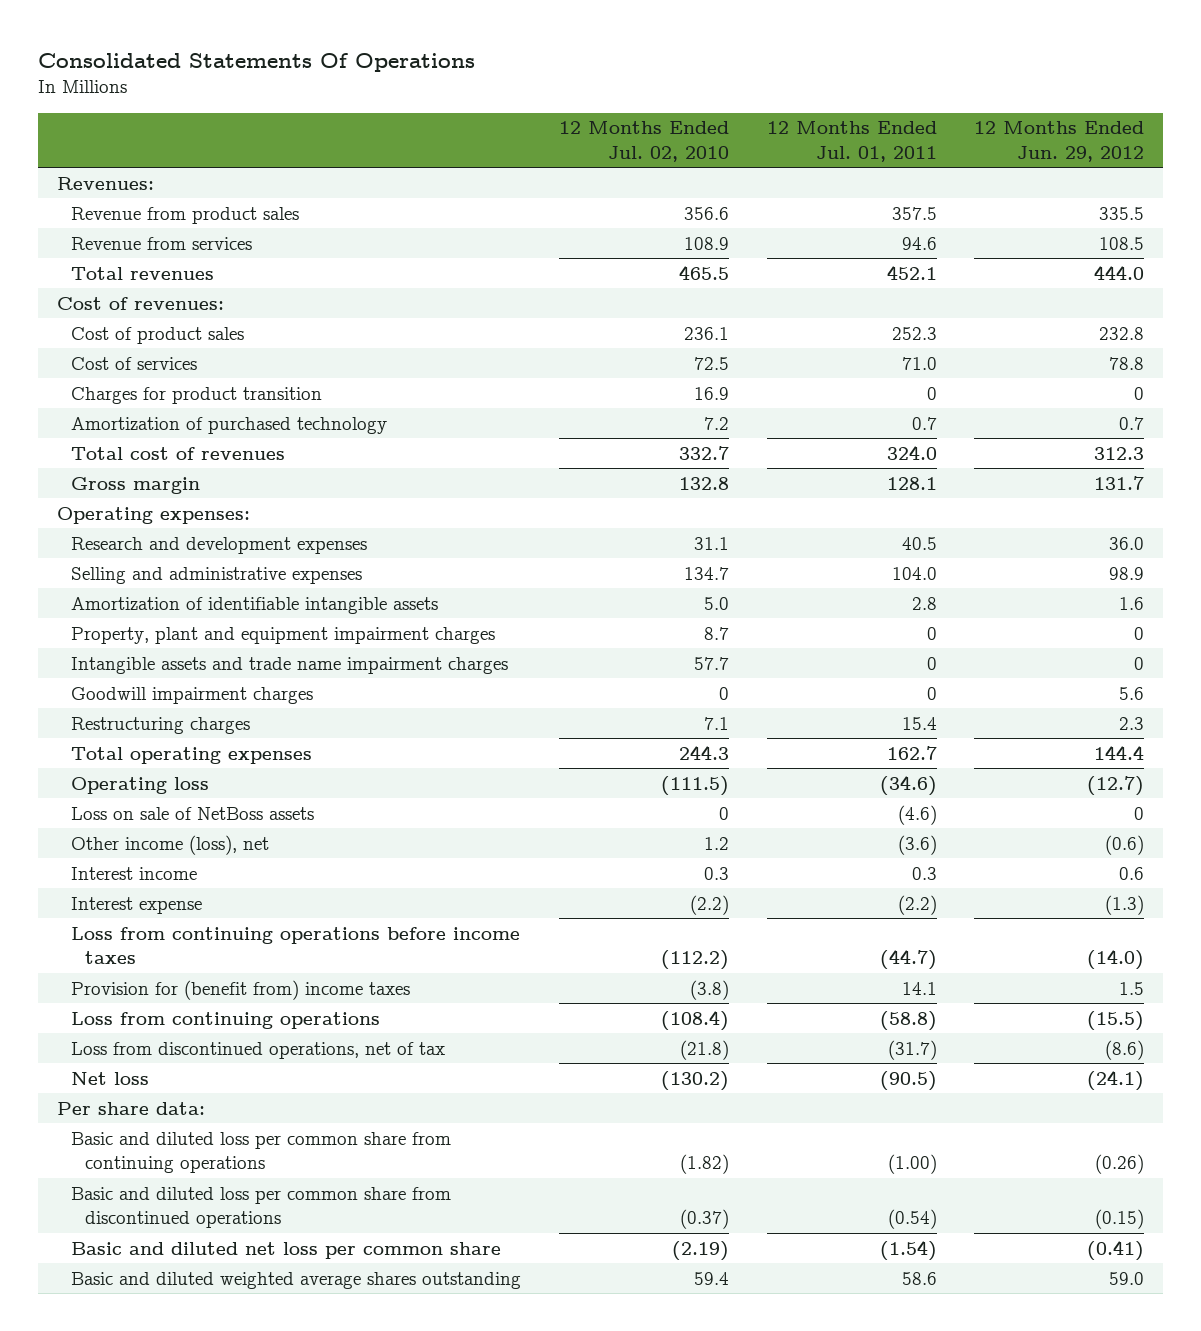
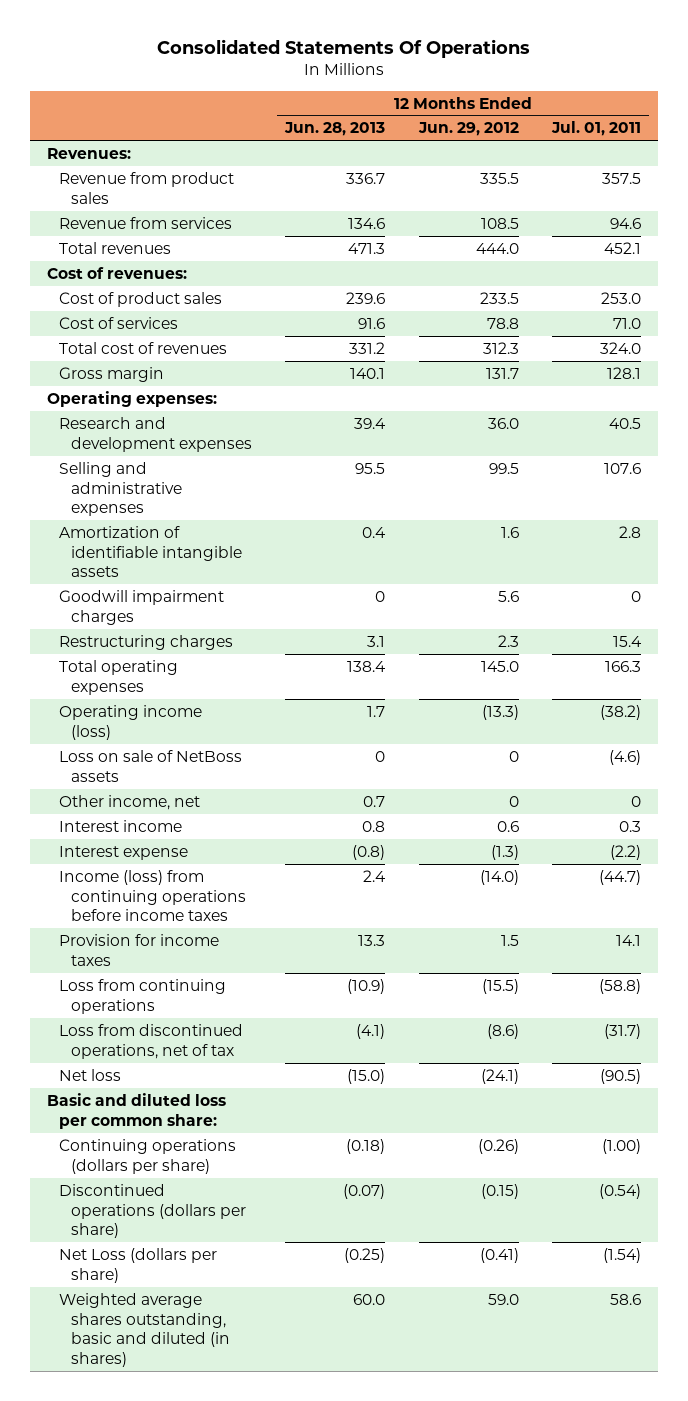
- | 12 Months Ended Jul. 02, 2010 | 12 Months Ended Jul. 01, 2011 | 12 Months Ended Jun. 29, 2012
+ | 12 Months Ended Jun. 28, 2013 | 12 Months Ended Jun. 29, 2012 | 12 Months Ended Jul. 01, 2011
- Cost of product sales | 236.1 | 252.3 | 232.8
+ Cost of product sales | 239.6 | 233.5 | 253.0
- Charges for product transition | 16.9 | 0 | 0
- Amortization of purchased technology | 7.2 | 0.7 | 0.7
- Selling and administrative expenses | 134.7 | 104.0 | 98.9
+ Selling and administrative expenses | 95.5 | 99.5 | 107.6
- Property, plant and equipment impairment charges | 8.7 | 0 | 0
- Intangible assets and trade name impairment charges | 57.7 | 0 | 0
- Total operating expenses | 244.3 | 162.7 | 144.4
- Operating loss | (111.5) | (34.6) | (12.7)
+ Total operating expenses | 138.4 | 145.0 | 166.3
+ Operating income (loss) | 1.7 | (13.3) | (38.2)
- Other income (loss), net | 1.2 | (3.6) | (0.6)
+ Other income, net | 0.7 | 0 | 0
- Loss from continuing operations before income taxes | (112.2) | (44.7) | (14.0)
- Provision for (benefit from) income taxes | (3.8) | 14.1 | 1.5
+ Income (loss) from continuing operations before income taxes | 2.4 | (14.0) | (44.7)
+ Provision for income taxes | 13.3 | 1.5 | 14.1
- Per share data:
- Basic and diluted loss per common share from continuing operations | (1.82) | (1.00) | (0.26)
- Basic and diluted loss per common share from discontinued operations | (0.37) | (0.54) | (0.15)
- Basic and diluted net loss per common share | (2.19) | (1.54) | (0.41)
- Basic and diluted weighted average shares outstanding | 59.4 | 58.6 | 59.0
+ Basic and diluted loss per common share:
+ Continuing operations (dollars per share) | (0.18) | (0.26) | (1.00)
+ Discontinued operations (dollars per share) | (0.07) | (0.15) | (0.54)
+ Net Loss (dollars per share) | (0.25) | (0.41) | (1.54)
+ Weighted average shares outstanding, basic and diluted (in shares) | 60.0 | 59.0 | 58.6

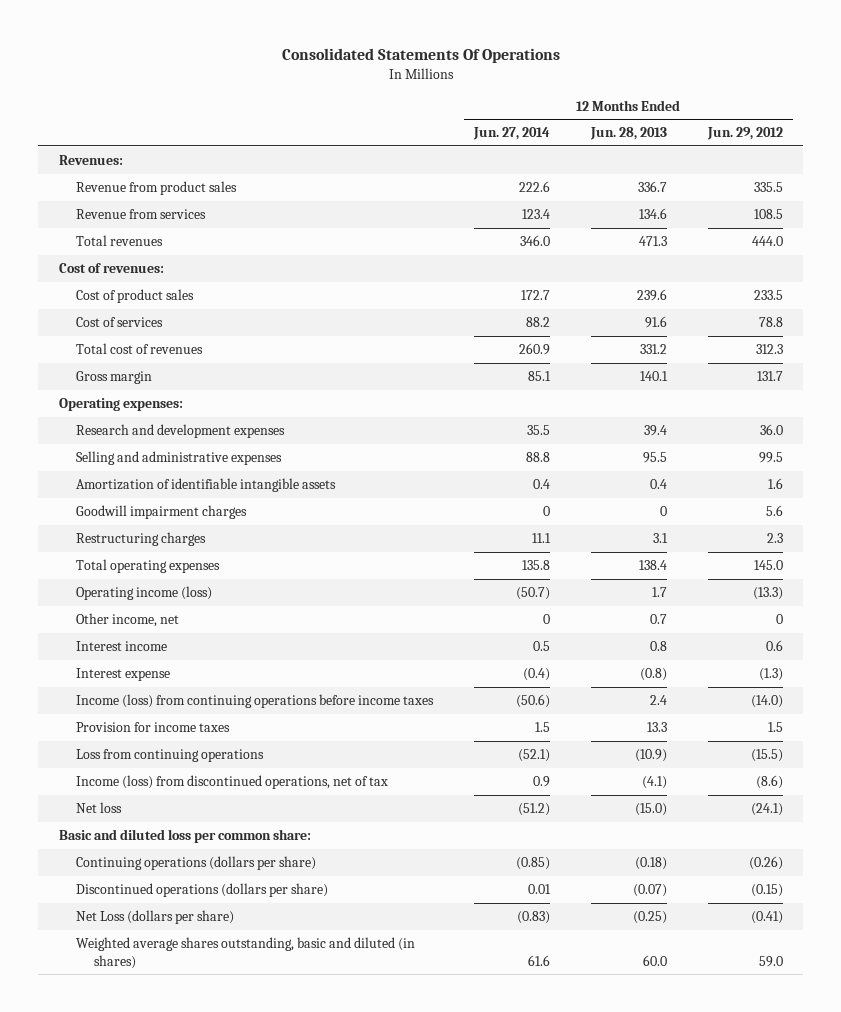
- | 12 Months Ended Jun. 28, 2013 | 12 Months Ended Jun. 29, 2012 | 12 Months Ended Jul. 01, 2011
+ | 12 Months Ended Jun. 27, 2014 | 12 Months Ended Jun. 28, 2013 | 12 Months Ended Jun. 29, 2012
- Loss on sale of NetBoss assets | 0 | 0 | (4.6)
- Loss from discontinued operations, net of tax | (4.1) | (8.6) | (31.7)
+ Income (loss) from discontinued operations, net of tax | 0.9 | (4.1) | (8.6)

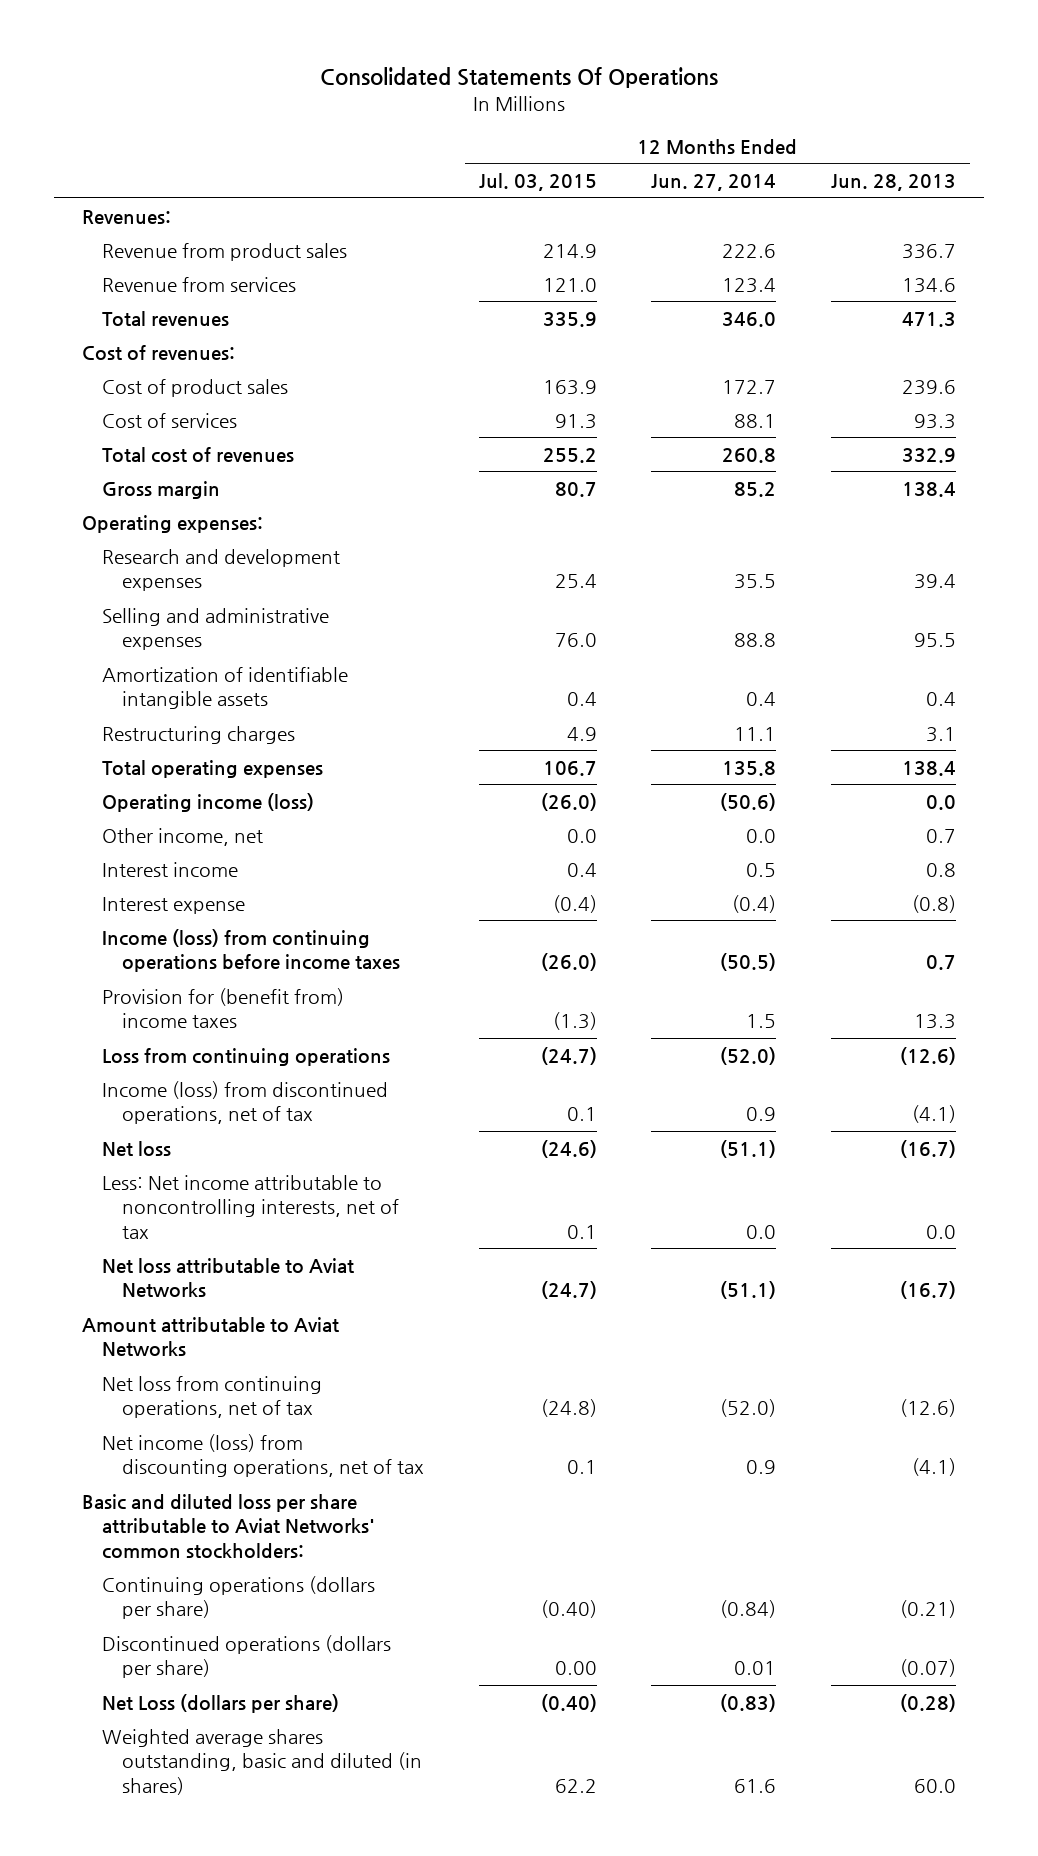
- | 12 Months Ended Jun. 27, 2014 | 12 Months Ended Jun. 28, 2013 | 12 Months Ended Jun. 29, 2012
+ | 12 Months Ended Jul. 03, 2015 | 12 Months Ended Jun. 27, 2014 | 12 Months Ended Jun. 28, 2013
- Cost of services | 88.2 | 91.6 | 78.8
- Total cost of revenues | 260.9 | 331.2 | 312.3
- Gross margin | 85.1 | 140.1 | 131.7
+ Cost of services | 91.3 | 88.1 | 93.3
+ Total cost of revenues | 255.2 | 260.8 | 332.9
+ Gross margin | 80.7 | 85.2 | 138.4
- Goodwill impairment charges | 0 | 0 | 5.6
- Operating income (loss) | (50.7) | 1.7 | (13.3)
- Other income, net | 0 | 0.7 | 0
+ Operating income (loss) | (26.0) | (50.6) | 0.0
+ Other income, net | 0.0 | 0.0 | 0.7
- Income (loss) from continuing operations before income taxes | (50.6) | 2.4 | (14.0)
- Provision for income taxes | 1.5 | 13.3 | 1.5
- Loss from continuing operations | (52.1) | (10.9) | (15.5)
+ Income (loss) from continuing operations before income taxes | (26.0) | (50.5) | 0.7
+ Provision for (benefit from) income taxes | (1.3) | 1.5 | 13.3
+ Loss from continuing operations | (24.7) | (52.0) | (12.6)
- Net loss | (51.2) | (15.0) | (24.1)
- Basic and diluted loss per common share:
- Continuing operations (dollars per share) | (0.85) | (0.18) | (0.26)
+ Net loss | (24.6) | (51.1) | (16.7)
+ Less: Net income attributable to noncontrolling interests, net of tax | 0.1 | 0.0 | 0.0
+ Net loss attributable to Aviat Networks | (24.7) | (51.1) | (16.7)
+ Amount attributable to Aviat Networks
+ Net loss from continuing operations, net of tax | (24.8) | (52.0) | (12.6)
+ Net income (loss) from discounting operations, net of tax | 0.1 | 0.9 | (4.1)
+ Basic and diluted loss per share attributable to Aviat Networks' common stockholders:
+ Continuing operations (dollars per share) | (0.40) | (0.84) | (0.21)
- Net Loss (dollars per share) | (0.83) | (0.25) | (0.41)
+ Net Loss (dollars per share) | (0.40) | (0.83) | (0.28)

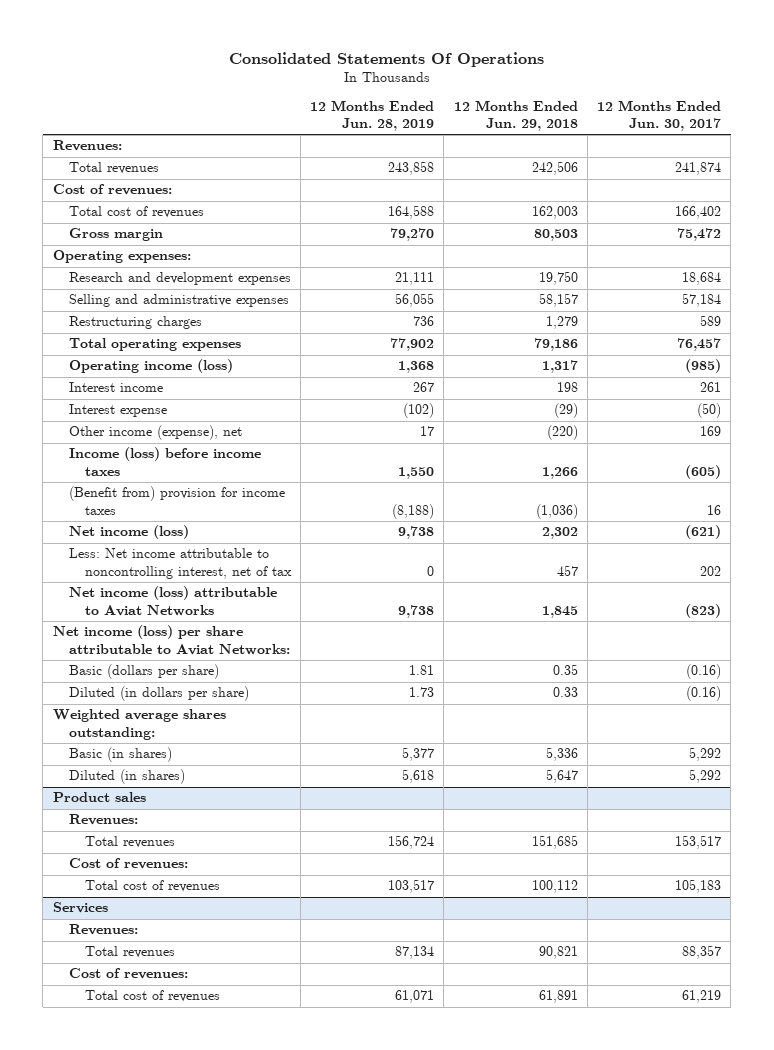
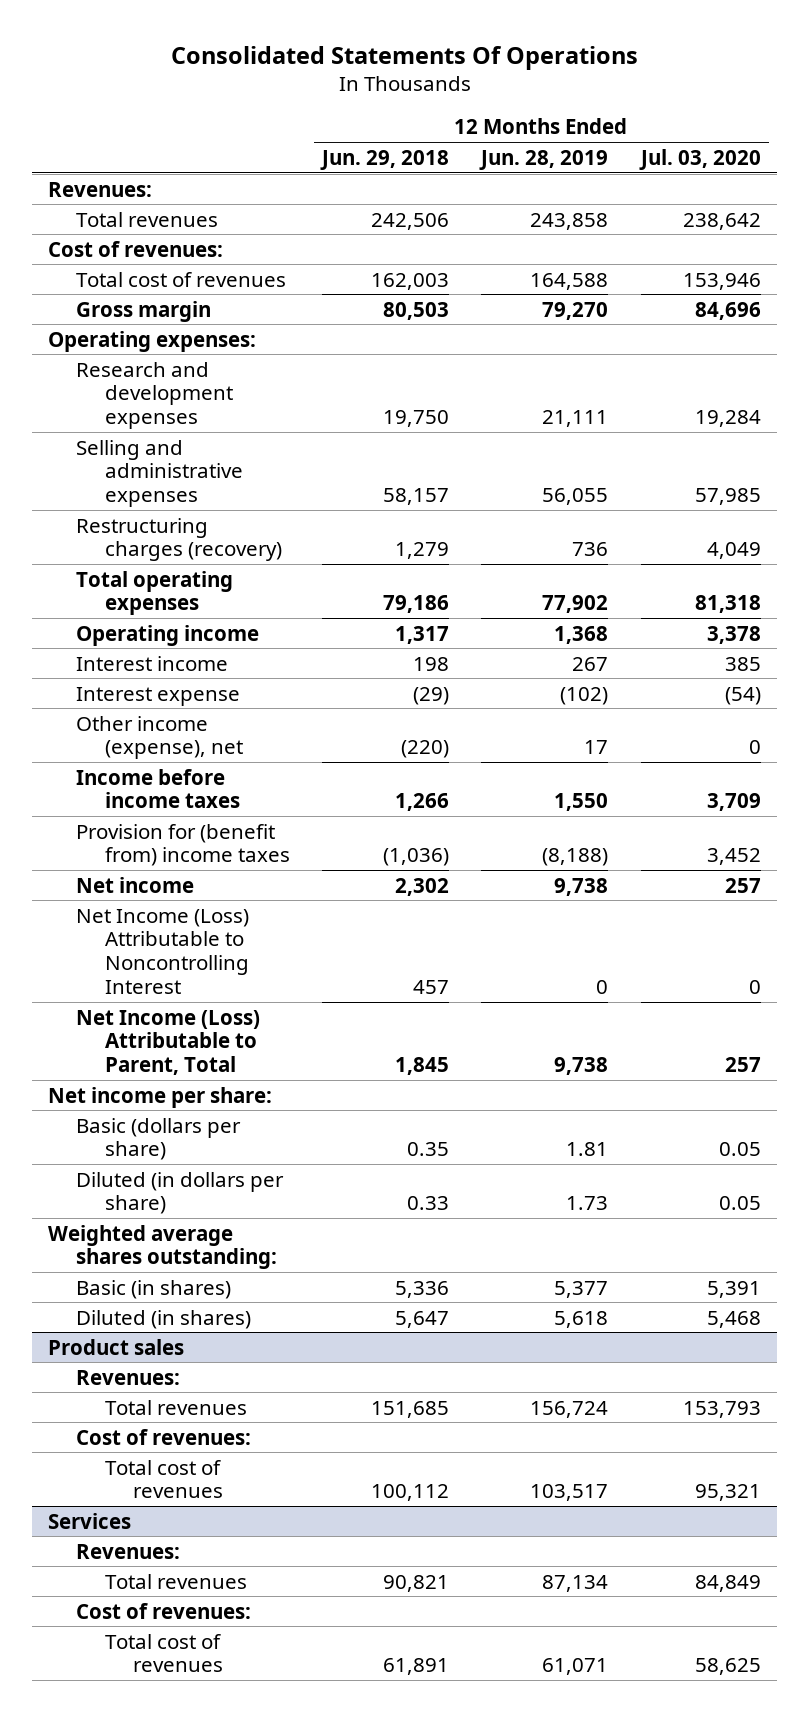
- | 12 Months Ended Jun. 28, 2019 | 12 Months Ended Jun. 29, 2018 | 12 Months Ended Jun. 30, 2017
+ | 12 Months Ended Jun. 29, 2018 | 12 Months Ended Jun. 28, 2019 | 12 Months Ended Jul. 03, 2020
- Restructuring charges | 736 | 1,279 | 589
+ Restructuring charges (recovery) | 1,279 | 736 | 4,049
- Operating income (loss) | 1,368 | 1,317 | (985)
+ Operating income | 1,317 | 1,368 | 3,378
- Income (loss) before income taxes | 1,550 | 1,266 | (605)
- (Benefit from) provision for income taxes | (8,188) | (1,036) | 16
- Net income (loss) | 9,738 | 2,302 | (621)
- Less: Net income attributable to noncontrolling interest, net of tax | 0 | 457 | 202
- Net income (loss) attributable to Aviat Networks | 9,738 | 1,845 | (823)
- Net income (loss) per share attributable to Aviat Networks:
+ Income before income taxes | 1,266 | 1,550 | 3,709
+ Provision for (benefit from) income taxes | (1,036) | (8,188) | 3,452
+ Net income | 2,302 | 9,738 | 257
+ Net Income (Loss) Attributable to Noncontrolling Interest | 457 | 0 | 0
+ Net Income (Loss) Attributable to Parent, Total | 1,845 | 9,738 | 257
+ Net income per share:

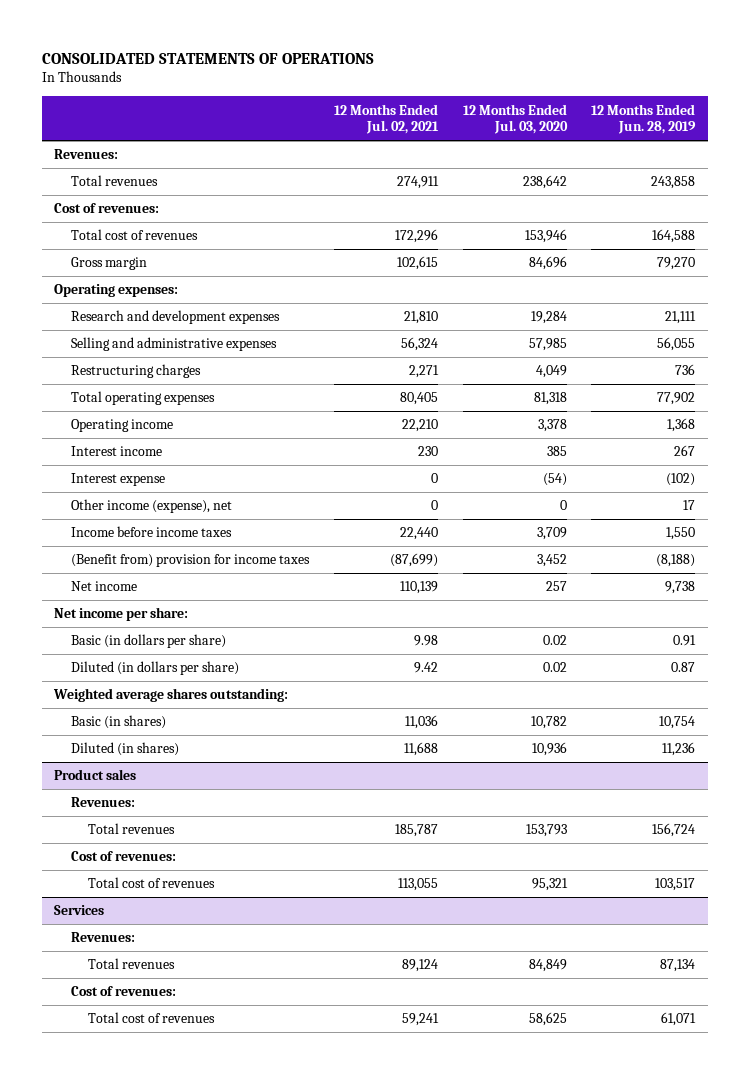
- Consolidated Statements Of Operations
+ CONSOLIDATED STATEMENTS OF OPERATIONS
- | 12 Months Ended Jun. 29, 2018 | 12 Months Ended Jun. 28, 2019 | 12 Months Ended Jul. 03, 2020
+ | 12 Months Ended Jul. 02, 2021 | 12 Months Ended Jul. 03, 2020 | 12 Months Ended Jun. 28, 2019
- Restructuring charges (recovery) | 1,279 | 736 | 4,049
+ Restructuring charges | 2,271 | 4,049 | 736
- Provision for (benefit from) income taxes | (1,036) | (8,188) | 3,452
+ (Benefit from) provision for income taxes | (87,699) | 3,452 | (8,188)
- Net Income (Loss) Attributable to Noncontrolling Interest | 457 | 0 | 0
- Net Income (Loss) Attributable to Parent, Total | 1,845 | 9,738 | 257
- Basic (dollars per share) | 0.35 | 1.81 | 0.05
- Diluted (in dollars per share) | 0.33 | 1.73 | 0.05
+ Basic (in dollars per share) | 9.98 | 0.02 | 0.91
+ Diluted (in dollars per share) | 9.42 | 0.02 | 0.87
- Basic (in shares) | 5,336 | 5,377 | 5,391
- Diluted (in shares) | 5,647 | 5,618 | 5,468
+ Basic (in shares) | 11,036 | 10,782 | 10,754
+ Diluted (in shares) | 11,688 | 10,936 | 11,236

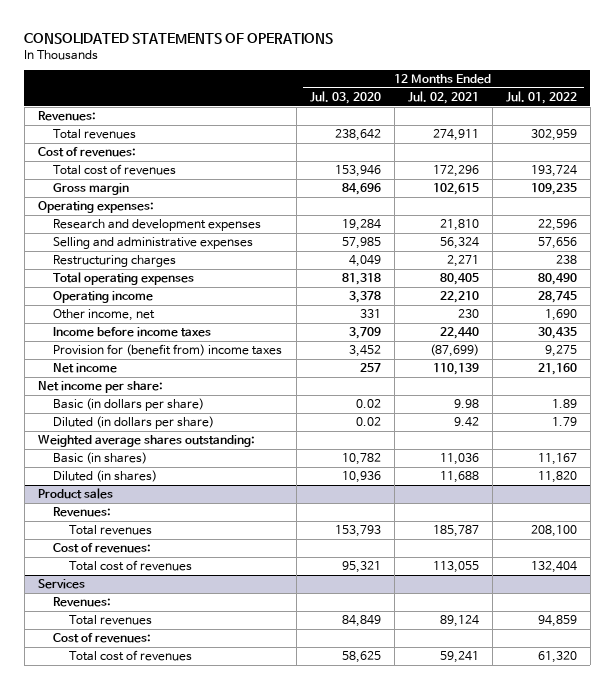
- | 12 Months Ended Jul. 02, 2021 | 12 Months Ended Jul. 03, 2020 | 12 Months Ended Jun. 28, 2019
+ | 12 Months Ended Jul. 03, 2020 | 12 Months Ended Jul. 02, 2021 | 12 Months Ended Jul. 01, 2022
- Interest income | 230 | 385 | 267
- Interest expense | 0 | (54) | (102)
- Other income (expense), net | 0 | 0 | 17
+ Other income, net | 331 | 230 | 1,690
- (Benefit from) provision for income taxes | (87,699) | 3,452 | (8,188)
+ Provision for (benefit from) income taxes | 3,452 | (87,699) | 9,275

